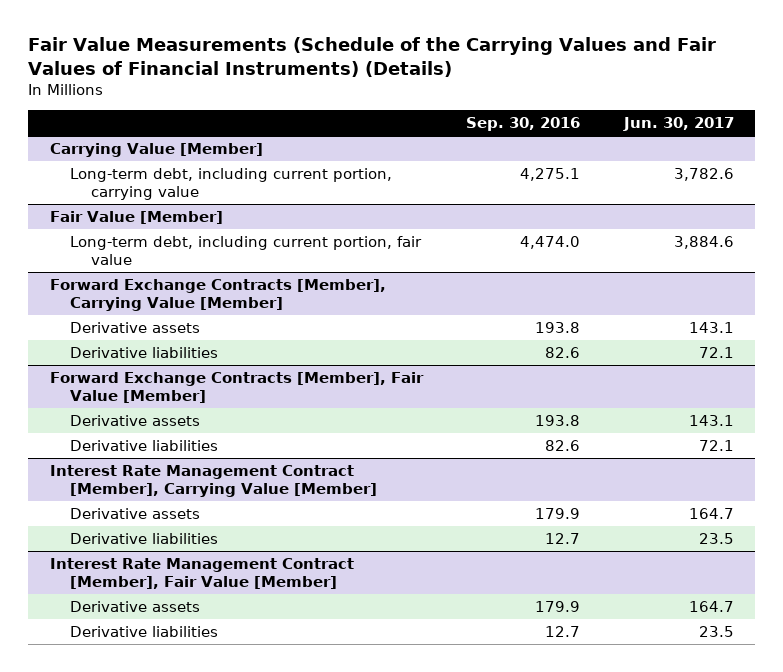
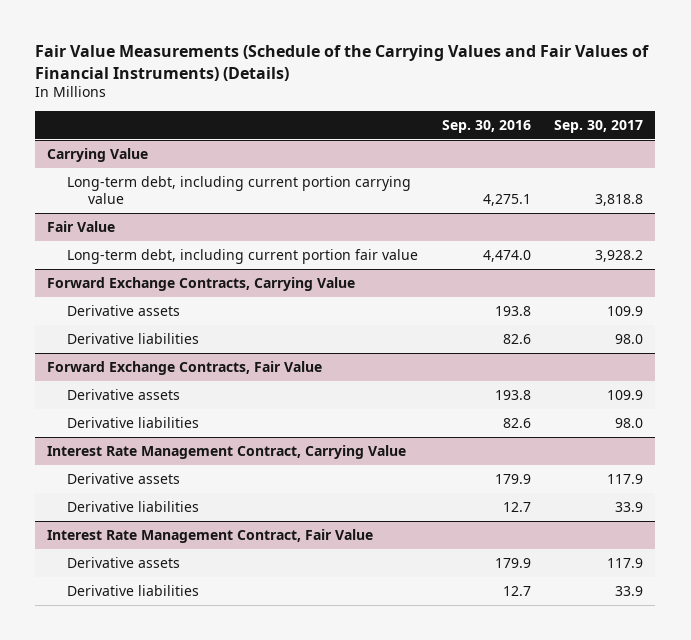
- | Sep. 30, 2016 | Jun. 30, 2017
+ | Sep. 30, 2016 | Sep. 30, 2017
- Carrying Value [Member]
- Long-term debt, including current portion, carrying value | 4,275.1 | 3,782.6
- Fair Value [Member]
- Long-term debt, including current portion, fair value | 4,474.0 | 3,884.6
- Forward Exchange Contracts [Member], Carrying Value [Member]
+ Carrying Value
+ Long-term debt, including current portion carrying value | 4,275.1 | 3,818.8
+ Fair Value
+ Long-term debt, including current portion fair value | 4,474.0 | 3,928.2
+ Forward Exchange Contracts, Carrying Value
- Forward Exchange Contracts [Member], Fair Value [Member]
+ Forward Exchange Contracts, Fair Value
- Interest Rate Management Contract [Member], Carrying Value [Member]
+ Interest Rate Management Contract, Carrying Value
- Interest Rate Management Contract [Member], Fair Value [Member]
+ Interest Rate Management Contract, Fair Value

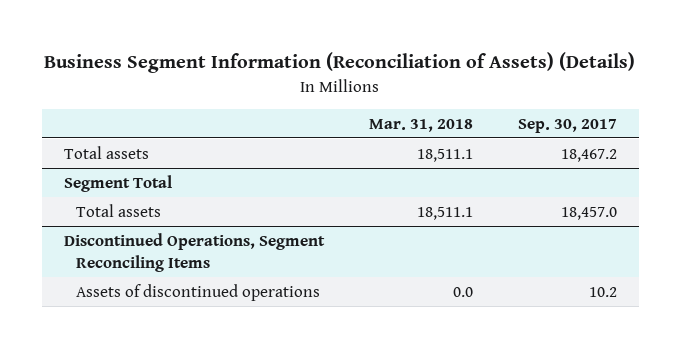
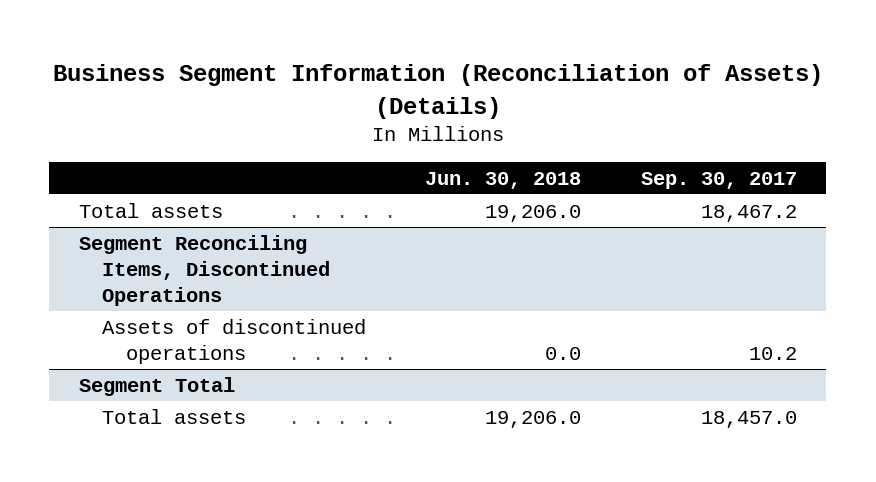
- | Mar. 31, 2018 | Sep. 30, 2017
+ | Jun. 30, 2018 | Sep. 30, 2017
+ Segment Reconciling Items, Discontinued Operations
+ Assets of discontinued operations | 0.0 | 10.2
- Discontinued Operations, Segment Reconciling Items
- Assets of discontinued operations | 0.0 | 10.2

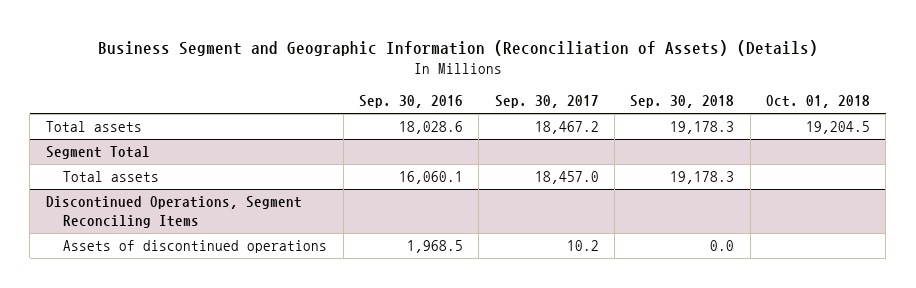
- Business Segment Information (Reconciliation of Assets) (Details)
+ Business Segment and Geographic Information (Reconciliation of Assets) (Details)
- | Jun. 30, 2018 | Sep. 30, 2017
+ | Sep. 30, 2016 | Sep. 30, 2017 | Sep. 30, 2018 | Oct. 01, 2018
- Segment Reconciling Items, Discontinued Operations
- Assets of discontinued operations | 0.0 | 10.2
+ Discontinued Operations, Segment Reconciling Items
+ Assets of discontinued operations | 1,968.5 | 10.2 | 0.0 |

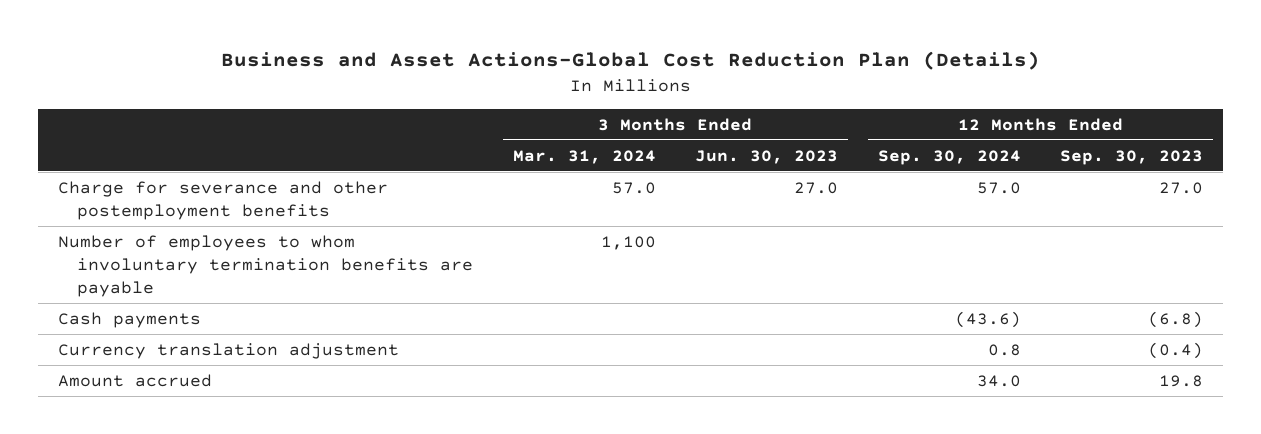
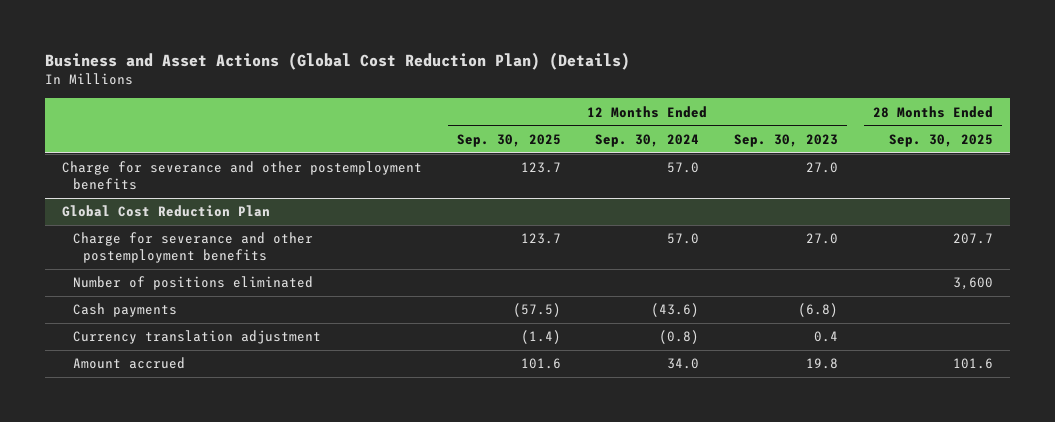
- Business and Asset Actions-Global Cost Reduction Plan (Details)
+ Business and Asset Actions (Global Cost Reduction Plan) (Details)
- | 3 Months Ended Mar. 31, 2024 | 3 Months Ended Jun. 30, 2023 | 12 Months Ended Sep. 30, 2024 | 12 Months Ended Sep. 30, 2023
+ | 12 Months Ended Sep. 30, 2025 | 12 Months Ended Sep. 30, 2024 | 12 Months Ended Sep. 30, 2023 | 28 Months Ended Sep. 30, 2025
- Number of employees to whom involuntary termination benefits are payable | 1,100 | | |
+ Global Cost Reduction Plan
+ Charge for severance and other postemployment benefits | 123.7 | 57.0 | 27.0 | 207.7
+ Number of positions eliminated | | | | 3,600
- Currency translation adjustment | | | 0.8 | (0.4)
+ Currency translation adjustment | (1.4) | (0.8) | 0.4 |

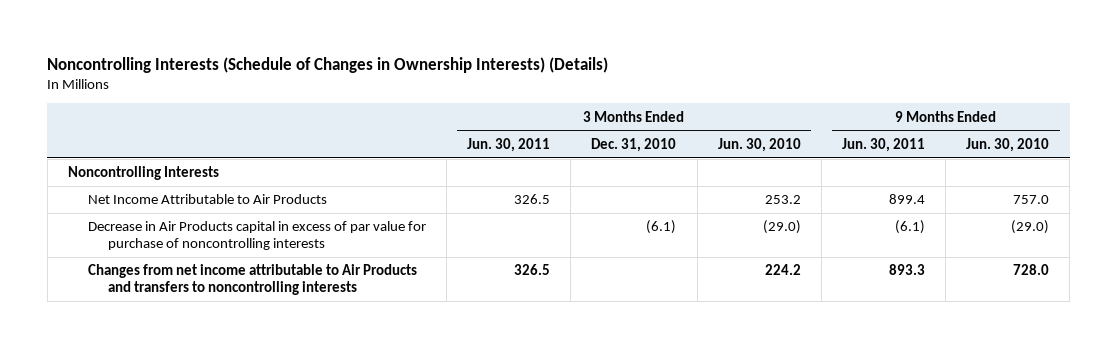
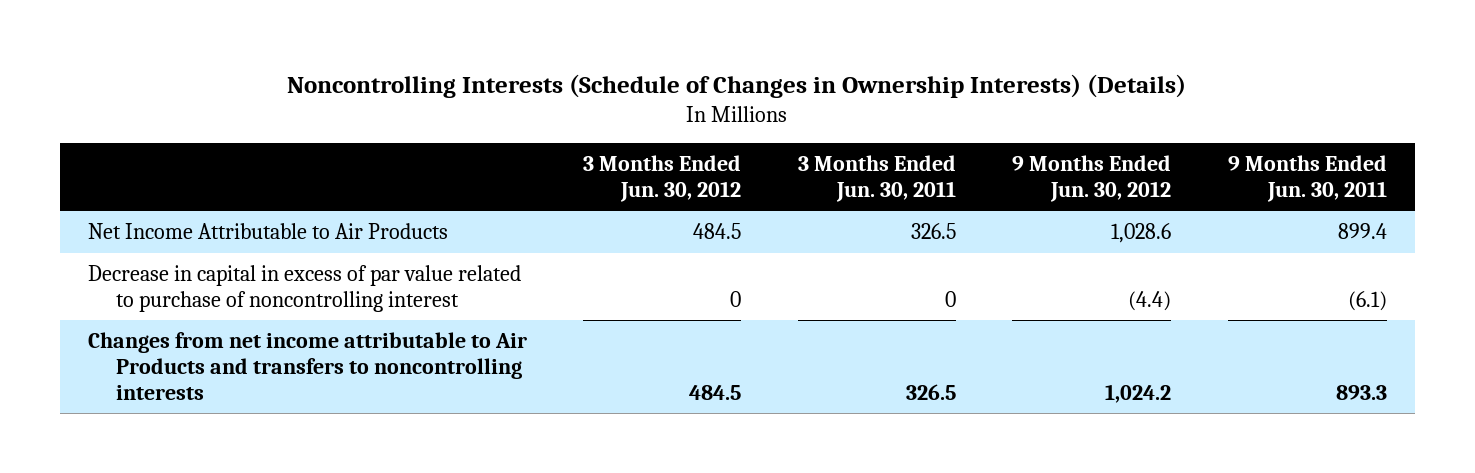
- | 3 Months Ended Jun. 30, 2011 | 3 Months Ended Dec. 31, 2010 | 3 Months Ended Jun. 30, 2010 | 9 Months Ended Jun. 30, 2011 | 9 Months Ended Jun. 30, 2010
+ | 3 Months Ended Jun. 30, 2012 | 3 Months Ended Jun. 30, 2011 | 9 Months Ended Jun. 30, 2012 | 9 Months Ended Jun. 30, 2011
- Noncontrolling Interests
- Decrease in Air Products capital in excess of par value for purchase of noncontrolling interests | | (6.1) | (29.0) | (6.1) | (29.0)
+ Decrease in capital in excess of par value related to purchase of noncontrolling interest | 0 | 0 | (4.4) | (6.1)

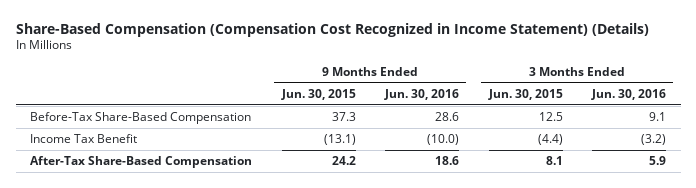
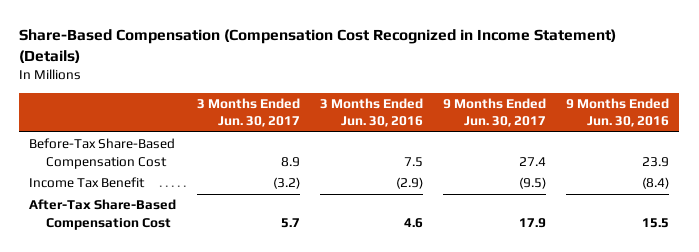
- | 9 Months Ended Jun. 30, 2015 | 9 Months Ended Jun. 30, 2016 | 3 Months Ended Jun. 30, 2015 | 3 Months Ended Jun. 30, 2016
+ | 3 Months Ended Jun. 30, 2017 | 3 Months Ended Jun. 30, 2016 | 9 Months Ended Jun. 30, 2017 | 9 Months Ended Jun. 30, 2016
- Before-Tax Share-Based Compensation | 37.3 | 28.6 | 12.5 | 9.1
- Income Tax Benefit | (13.1) | (10.0) | (4.4) | (3.2)
- After-Tax Share-Based Compensation | 24.2 | 18.6 | 8.1 | 5.9
+ Before-Tax Share-Based Compensation Cost | 8.9 | 7.5 | 27.4 | 23.9
+ Income Tax Benefit | (3.2) | (2.9) | (9.5) | (8.4)
+ After-Tax Share-Based Compensation Cost | 5.7 | 4.6 | 17.9 | 15.5

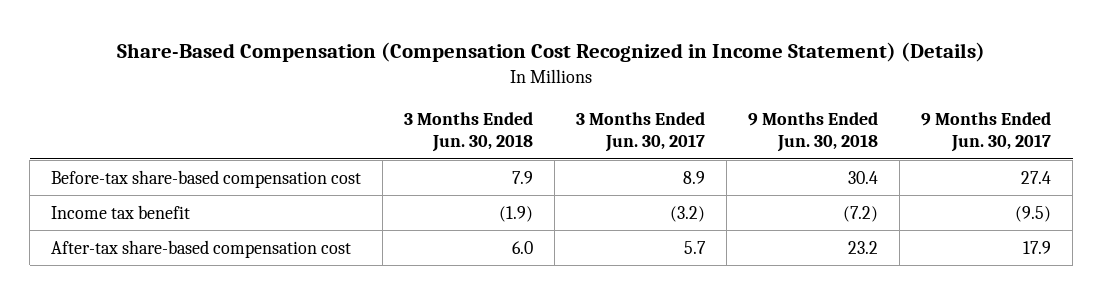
- | 3 Months Ended Jun. 30, 2017 | 3 Months Ended Jun. 30, 2016 | 9 Months Ended Jun. 30, 2017 | 9 Months Ended Jun. 30, 2016
+ | 3 Months Ended Jun. 30, 2018 | 3 Months Ended Jun. 30, 2017 | 9 Months Ended Jun. 30, 2018 | 9 Months Ended Jun. 30, 2017
- Before-Tax Share-Based Compensation Cost | 8.9 | 7.5 | 27.4 | 23.9
- Income Tax Benefit | (3.2) | (2.9) | (9.5) | (8.4)
- After-Tax Share-Based Compensation Cost | 5.7 | 4.6 | 17.9 | 15.5
+ Before-tax share-based compensation cost | 7.9 | 8.9 | 30.4 | 27.4
+ Income tax benefit | (1.9) | (3.2) | (7.2) | (9.5)
+ After-tax share-based compensation cost | 6.0 | 5.7 | 23.2 | 17.9

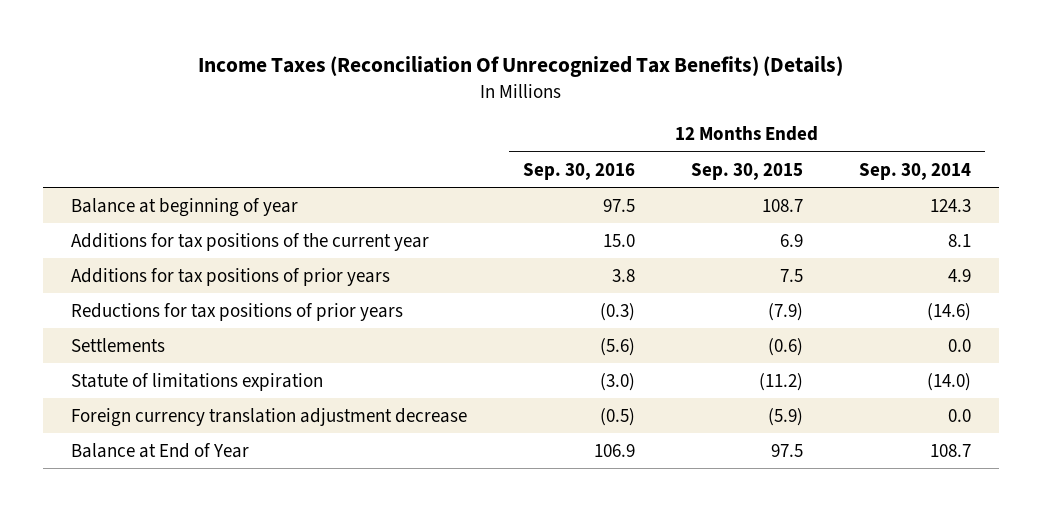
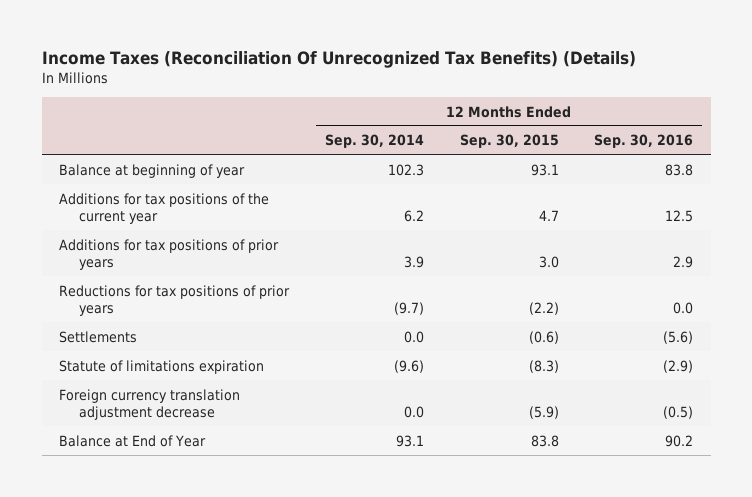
- | 12 Months Ended Sep. 30, 2016 | 12 Months Ended Sep. 30, 2015 | 12 Months Ended Sep. 30, 2014
+ | 12 Months Ended Sep. 30, 2014 | 12 Months Ended Sep. 30, 2015 | 12 Months Ended Sep. 30, 2016
- Balance at beginning of year | 97.5 | 108.7 | 124.3
- Additions for tax positions of the current year | 15.0 | 6.9 | 8.1
- Additions for tax positions of prior years | 3.8 | 7.5 | 4.9
- Reductions for tax positions of prior years | (0.3) | (7.9) | (14.6)
+ Balance at beginning of year | 102.3 | 93.1 | 83.8
+ Additions for tax positions of the current year | 6.2 | 4.7 | 12.5
+ Additions for tax positions of prior years | 3.9 | 3.0 | 2.9
+ Reductions for tax positions of prior years | (9.7) | (2.2) | 0.0
- Statute of limitations expiration | (3.0) | (11.2) | (14.0)
+ Statute of limitations expiration | (9.6) | (8.3) | (2.9)
- Balance at End of Year | 106.9 | 97.5 | 108.7
+ Balance at End of Year | 93.1 | 83.8 | 90.2

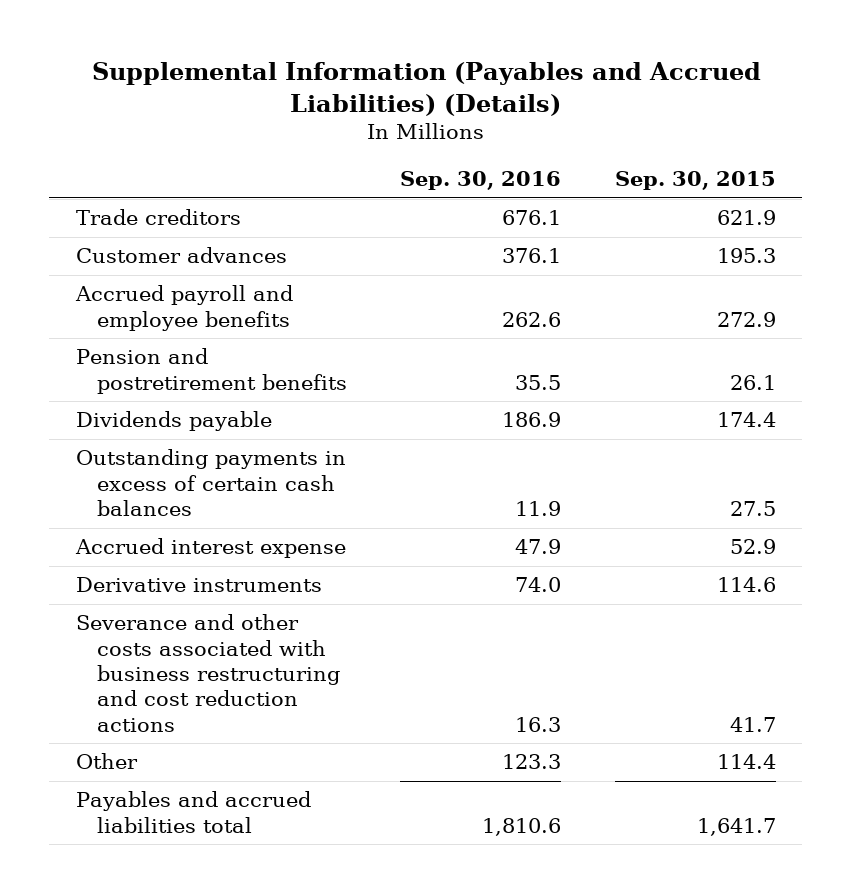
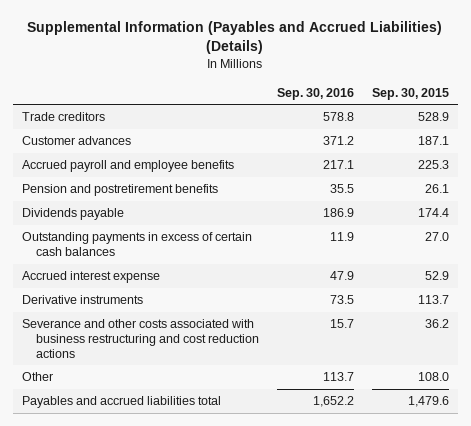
- Trade creditors | 676.1 | 621.9
- Customer advances | 376.1 | 195.3
- Accrued payroll and employee benefits | 262.6 | 272.9
+ Trade creditors | 578.8 | 528.9
+ Customer advances | 371.2 | 187.1
+ Accrued payroll and employee benefits | 217.1 | 225.3
- Outstanding payments in excess of certain cash balances | 11.9 | 27.5
+ Outstanding payments in excess of certain cash balances | 11.9 | 27.0
- Derivative instruments | 74.0 | 114.6
- Severance and other costs associated with business restructuring and cost reduction actions | 16.3 | 41.7
- Other | 123.3 | 114.4
- Payables and accrued liabilities total | 1,810.6 | 1,641.7
+ Derivative instruments | 73.5 | 113.7
+ Severance and other costs associated with business restructuring and cost reduction actions | 15.7 | 36.2
+ Other | 113.7 | 108.0
+ Payables and accrued liabilities total | 1,652.2 | 1,479.6

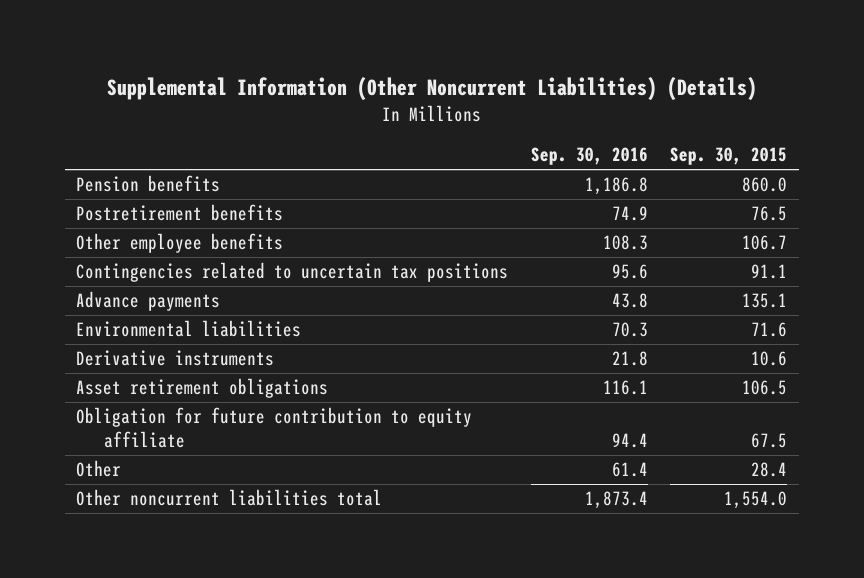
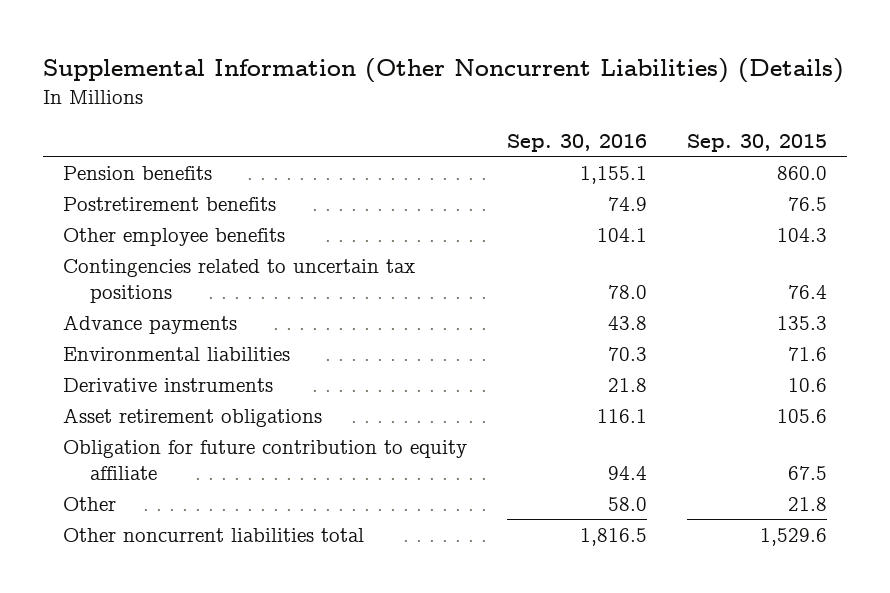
- Pension benefits | 1,186.8 | 860.0
+ Pension benefits | 1,155.1 | 860.0
- Other employee benefits | 108.3 | 106.7
- Contingencies related to uncertain tax positions | 95.6 | 91.1
- Advance payments | 43.8 | 135.1
+ Other employee benefits | 104.1 | 104.3
+ Contingencies related to uncertain tax positions | 78.0 | 76.4
+ Advance payments | 43.8 | 135.3
- Asset retirement obligations | 116.1 | 106.5
+ Asset retirement obligations | 116.1 | 105.6
- Other | 61.4 | 28.4
- Other noncurrent liabilities total | 1,873.4 | 1,554.0
+ Other | 58.0 | 21.8
+ Other noncurrent liabilities total | 1,816.5 | 1,529.6

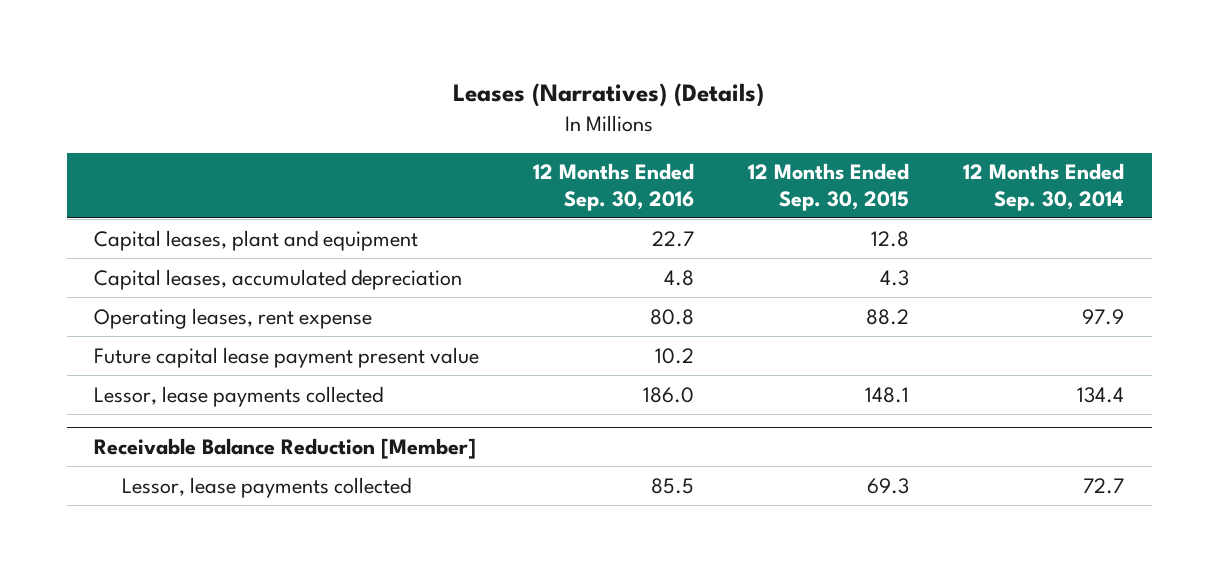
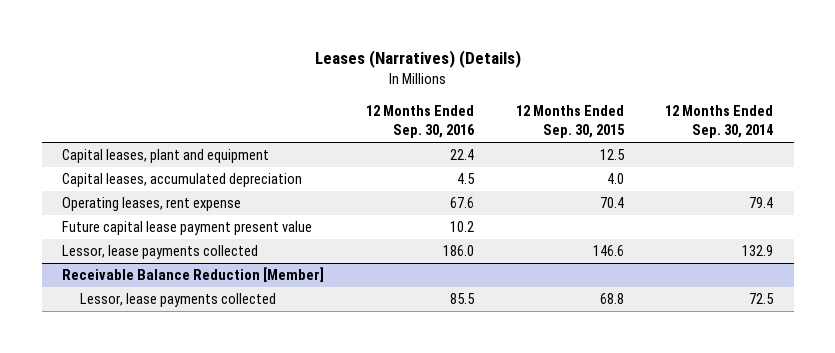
- Capital leases, plant and equipment | 22.7 | 12.8 |
- Capital leases, accumulated depreciation | 4.8 | 4.3 |
- Operating leases, rent expense | 80.8 | 88.2 | 97.9
+ Capital leases, plant and equipment | 22.4 | 12.5 |
+ Capital leases, accumulated depreciation | 4.5 | 4.0 |
+ Operating leases, rent expense | 67.6 | 70.4 | 79.4
- Lessor, lease payments collected | 186.0 | 148.1 | 134.4
+ Lessor, lease payments collected | 186.0 | 146.6 | 132.9
@ Receivable Balance Reduction [Member]
- Lessor, lease payments collected | 85.5 | 69.3 | 72.7
+ Lessor, lease payments collected | 85.5 | 68.8 | 72.5

